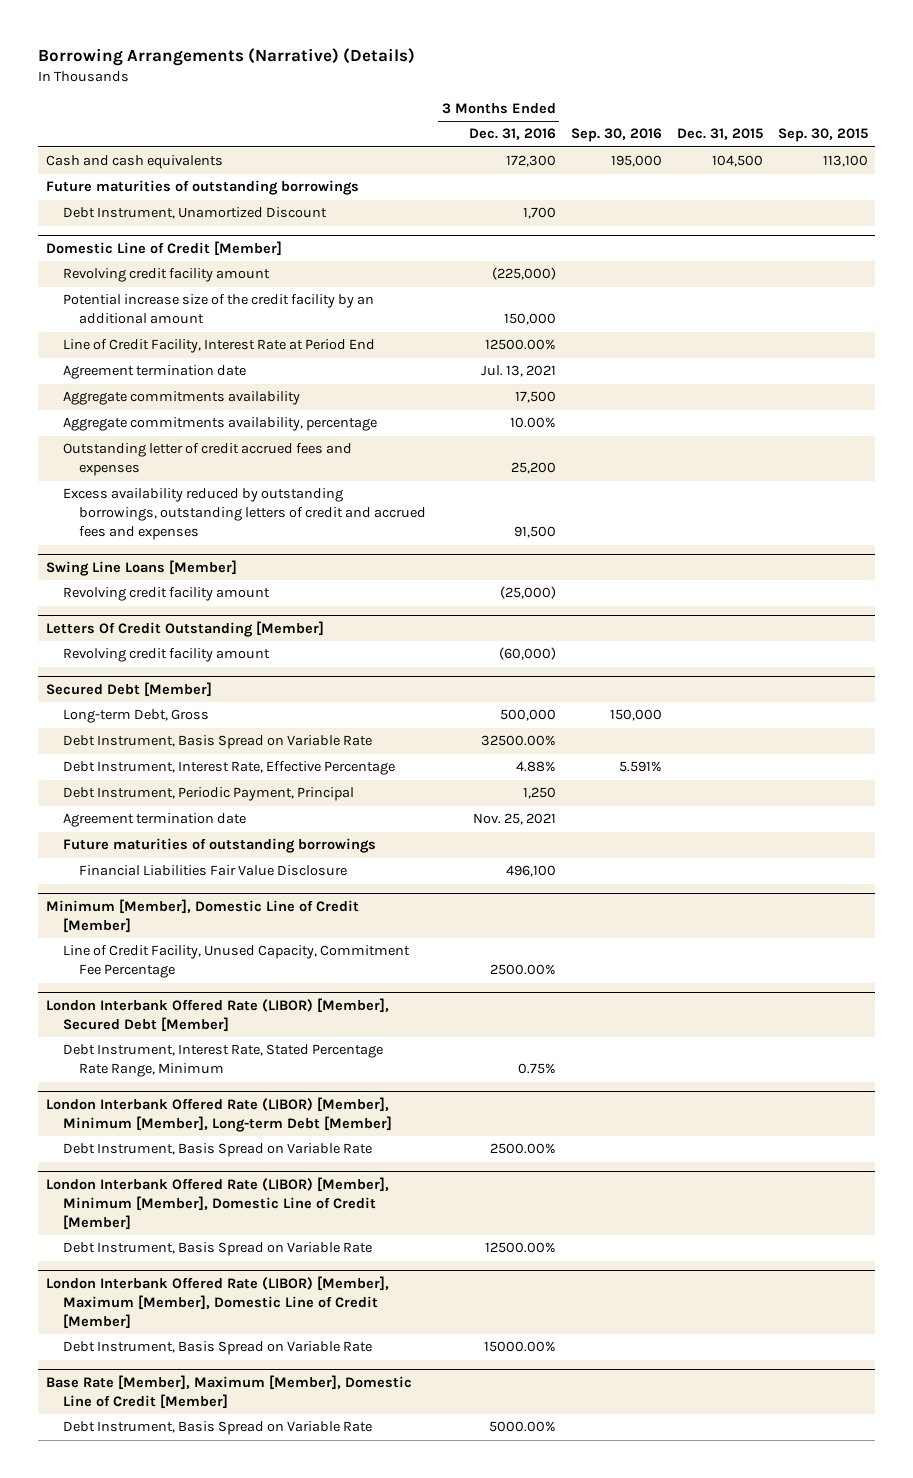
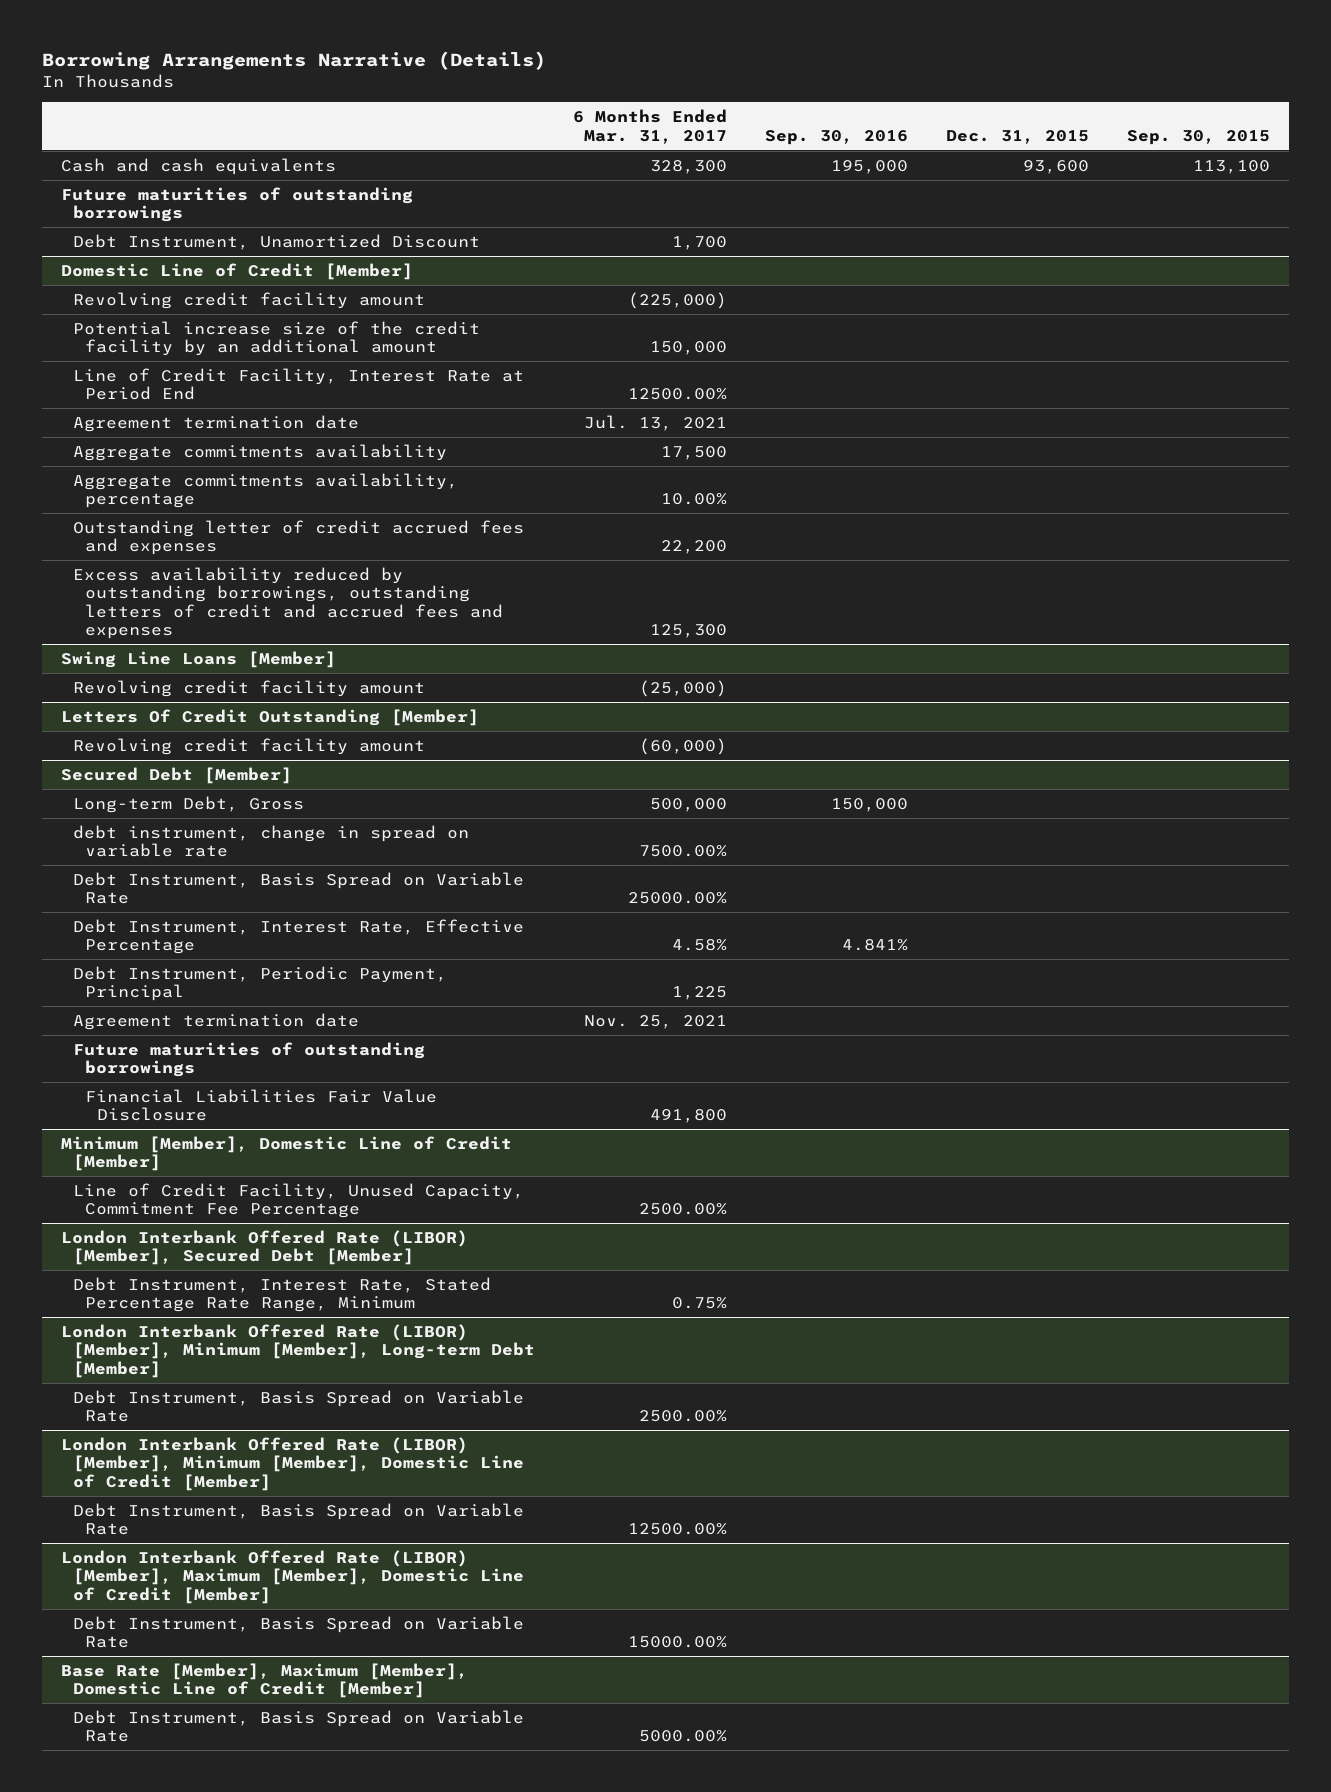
- Borrowing Arrangements (Narrative) (Details)
+ Borrowing Arrangements Narrative (Details)
- | 3 Months Ended Dec. 31, 2016 | Sep. 30, 2016 | Dec. 31, 2015 | Sep. 30, 2015
+ | 6 Months Ended Mar. 31, 2017 | Sep. 30, 2016 | Dec. 31, 2015 | Sep. 30, 2015
- Cash and cash equivalents | 172,300 | 195,000 | 104,500 | 113,100
+ Cash and cash equivalents | 328,300 | 195,000 | 93,600 | 113,100
@ Secured Debt [Member]
+ debt instrument, change in spread on variable rate | 7500.00% | | |
- Debt Instrument, Interest Rate, Effective Percentage | 4.88% | 5.591% | |
+ Debt Instrument, Interest Rate, Effective Percentage | 4.58% | 4.841% | |

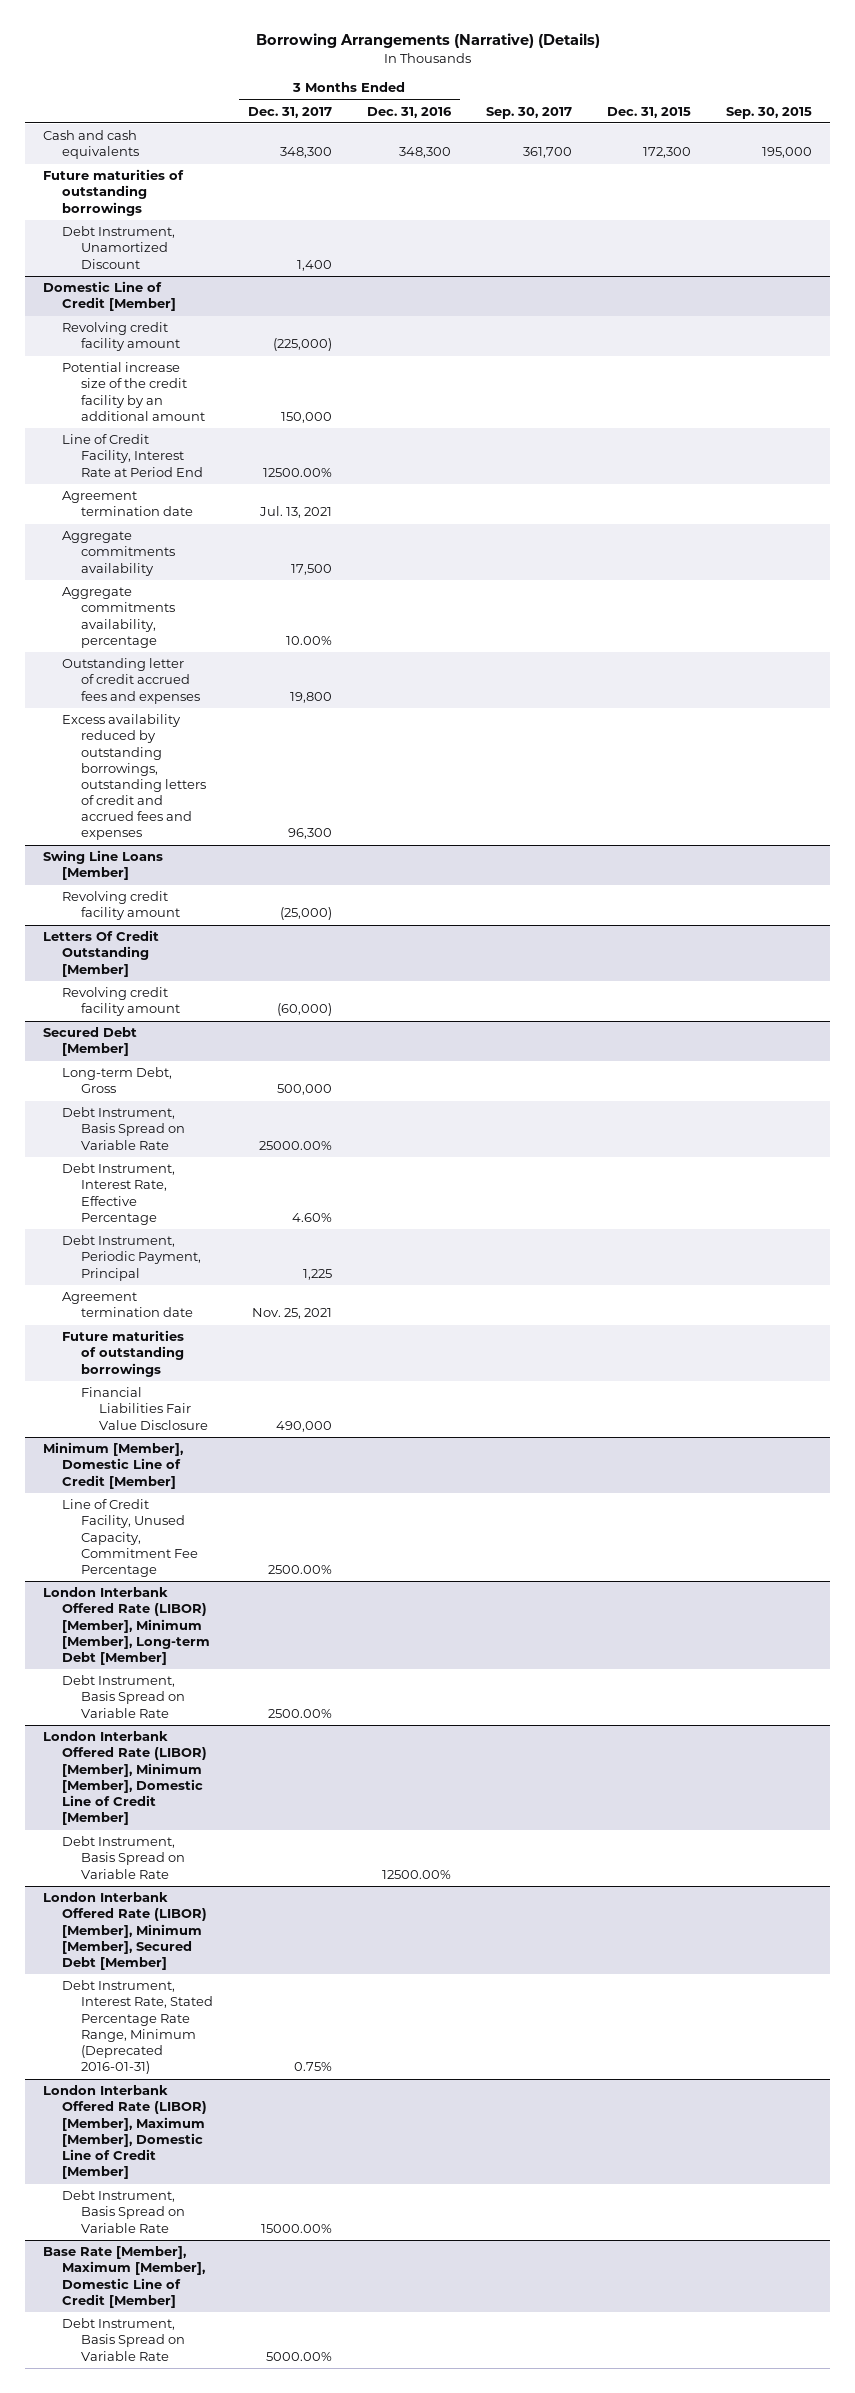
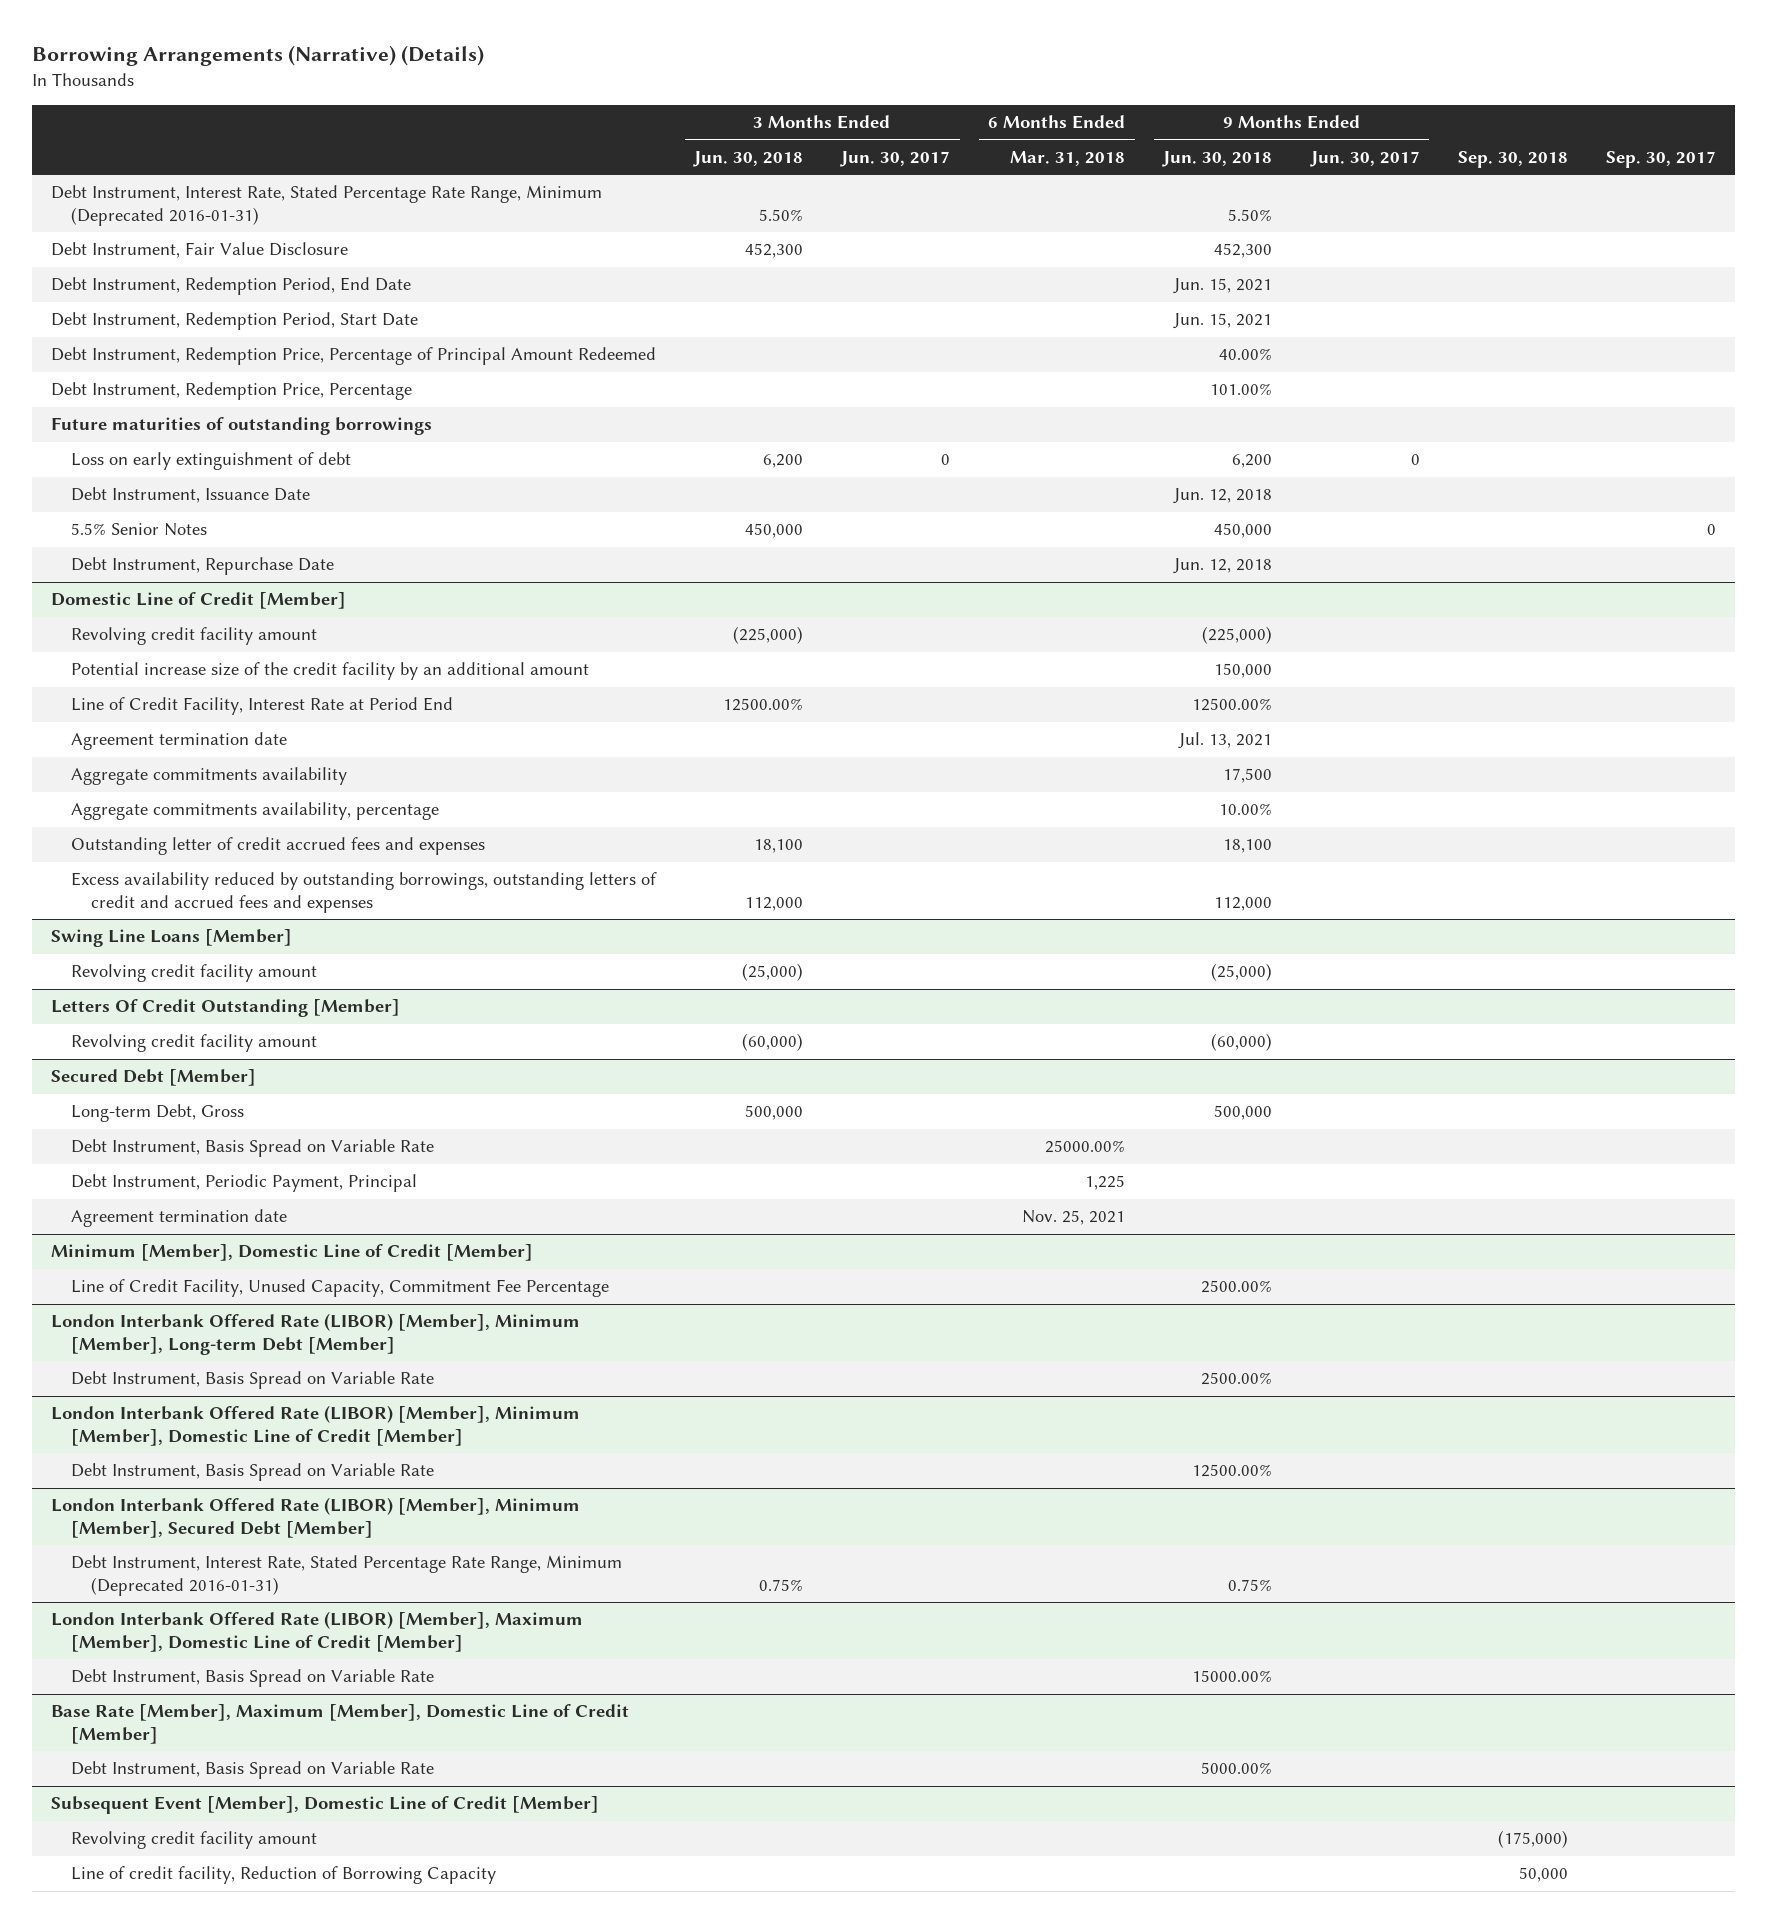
- | 3 Months Ended Dec. 31, 2017 | 3 Months Ended Dec. 31, 2016 | Sep. 30, 2017 | Dec. 31, 2015 | Sep. 30, 2015
+ | 3 Months Ended Jun. 30, 2018 | 3 Months Ended Jun. 30, 2017 | 6 Months Ended Mar. 31, 2018 | 9 Months Ended Jun. 30, 2018 | 9 Months Ended Jun. 30, 2017 | Sep. 30, 2018 | Sep. 30, 2017
- Cash and cash equivalents | 348,300 | 348,300 | 361,700 | 172,300 | 195,000
+ Debt Instrument, Interest Rate, Stated Percentage Rate Range, Minimum (Deprecated 2016-01-31) | 5.50% | | | 5.50% | | |
+ Debt Instrument, Fair Value Disclosure | 452,300 | | | 452,300 | | |
+ Debt Instrument, Redemption Period, End Date | | | | Jun. 15, 2021 | | |
+ Debt Instrument, Redemption Period, Start Date | | | | Jun. 15, 2021 | | |
+ Debt Instrument, Redemption Price, Percentage of Principal Amount Redeemed | | | | 40.00% | | |
+ Debt Instrument, Redemption Price, Percentage | | | | 101.00% | | |
- Debt Instrument, Unamortized Discount | 1,400 | | | |
+ Loss on early extinguishment of debt | 6,200 | 0 | | 6,200 | 0 | |
+ Debt Instrument, Issuance Date | | | | Jun. 12, 2018 | | |
+ 5.5% Senior Notes | 450,000 | | | 450,000 | | | 0
+ Debt Instrument, Repurchase Date | | | | Jun. 12, 2018 | | |
@ Secured Debt [Member]
- Debt Instrument, Interest Rate, Effective Percentage | 4.60% | | | |
- Future maturities of outstanding borrowings
- Financial Liabilities Fair Value Disclosure | 490,000 | | | |
+ Subsequent Event [Member], Domestic Line of Credit [Member]
+ Revolving credit facility amount | | | | | | (175,000) |
+ Line of credit facility, Reduction of Borrowing Capacity | | | | | | 50,000 |

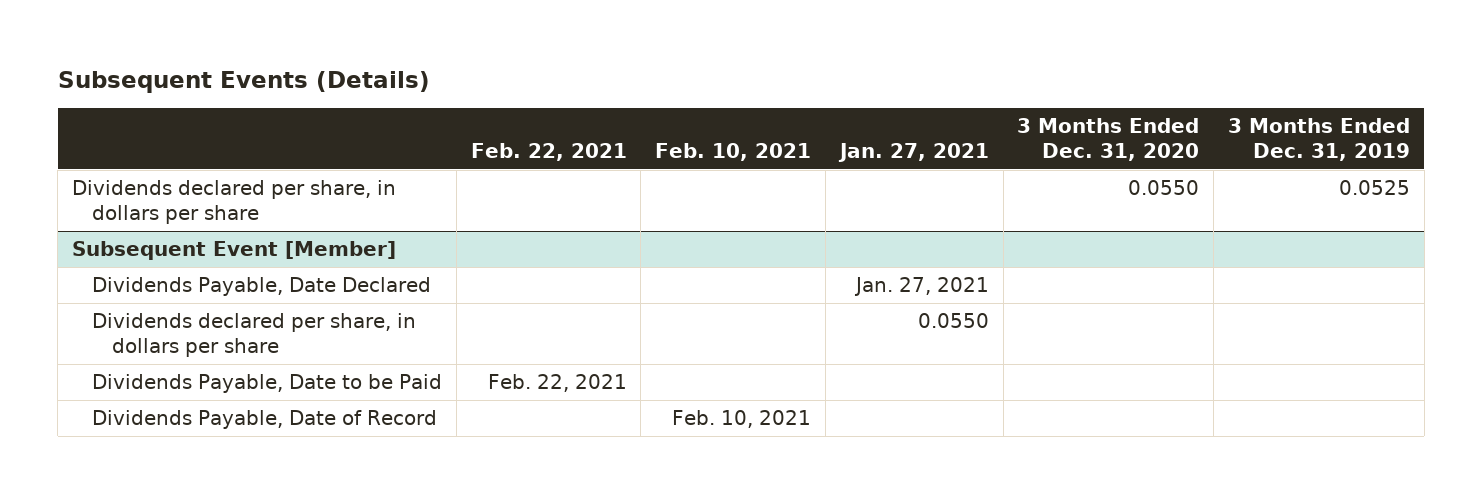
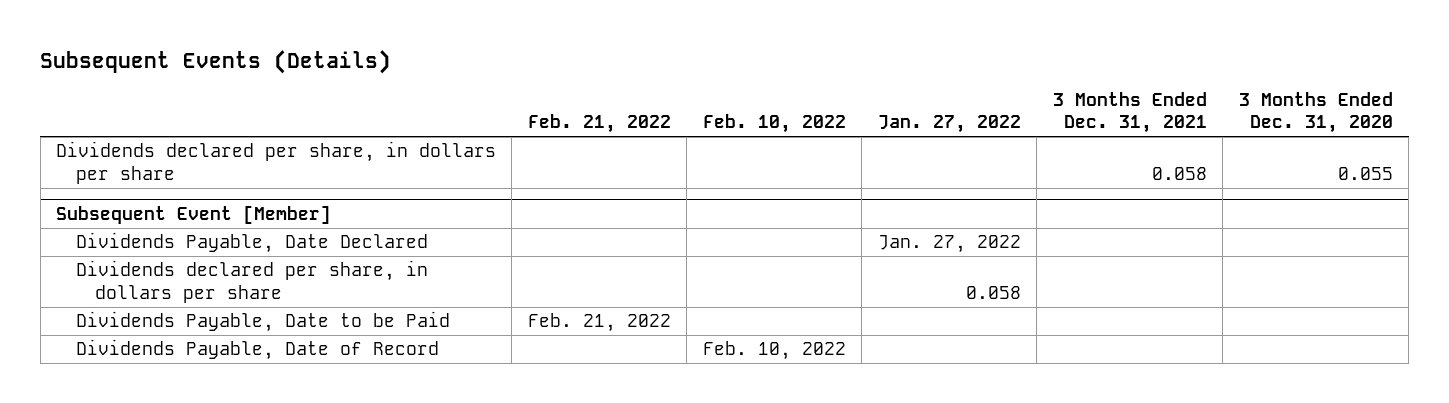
- | Feb. 22, 2021 | Feb. 10, 2021 | Jan. 27, 2021 | 3 Months Ended Dec. 31, 2020 | 3 Months Ended Dec. 31, 2019
+ | Feb. 21, 2022 | Feb. 10, 2022 | Jan. 27, 2022 | 3 Months Ended Dec. 31, 2021 | 3 Months Ended Dec. 31, 2020
- Dividends declared per share, in dollars per share | | | | 0.0550 | 0.0525
+ Dividends declared per share, in dollars per share | | | | 0.058 | 0.055

